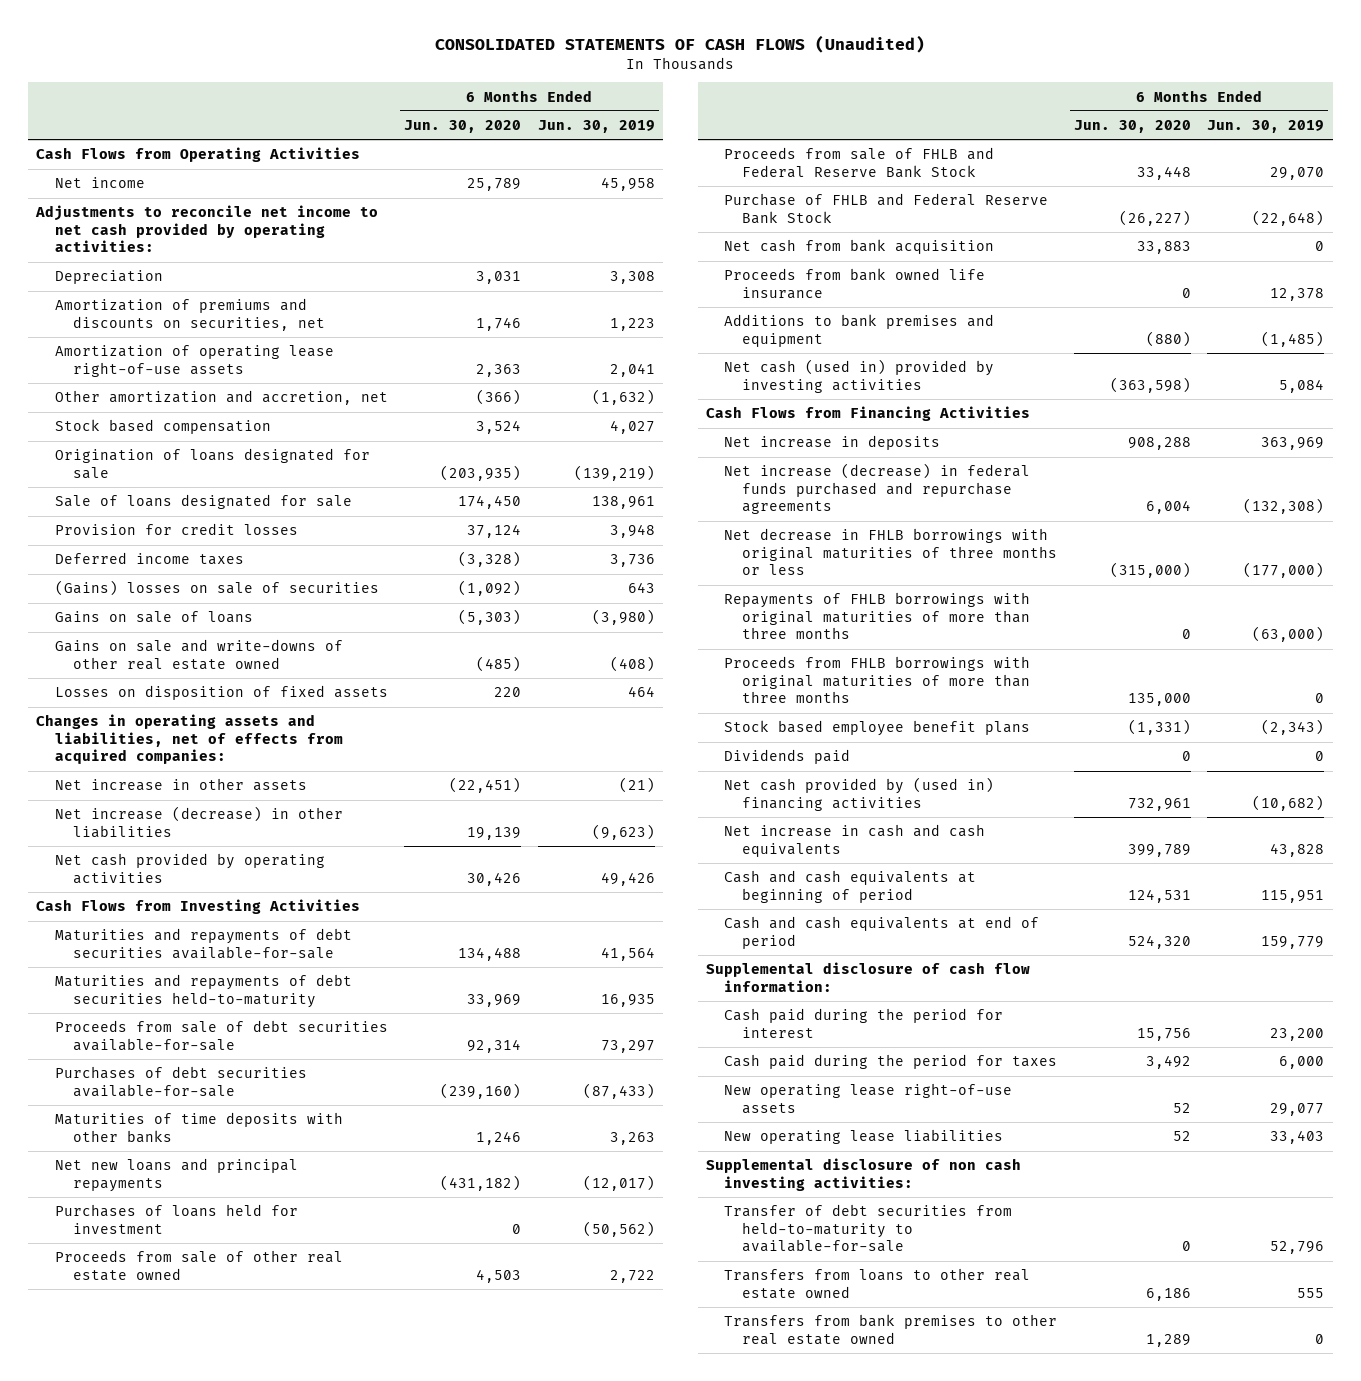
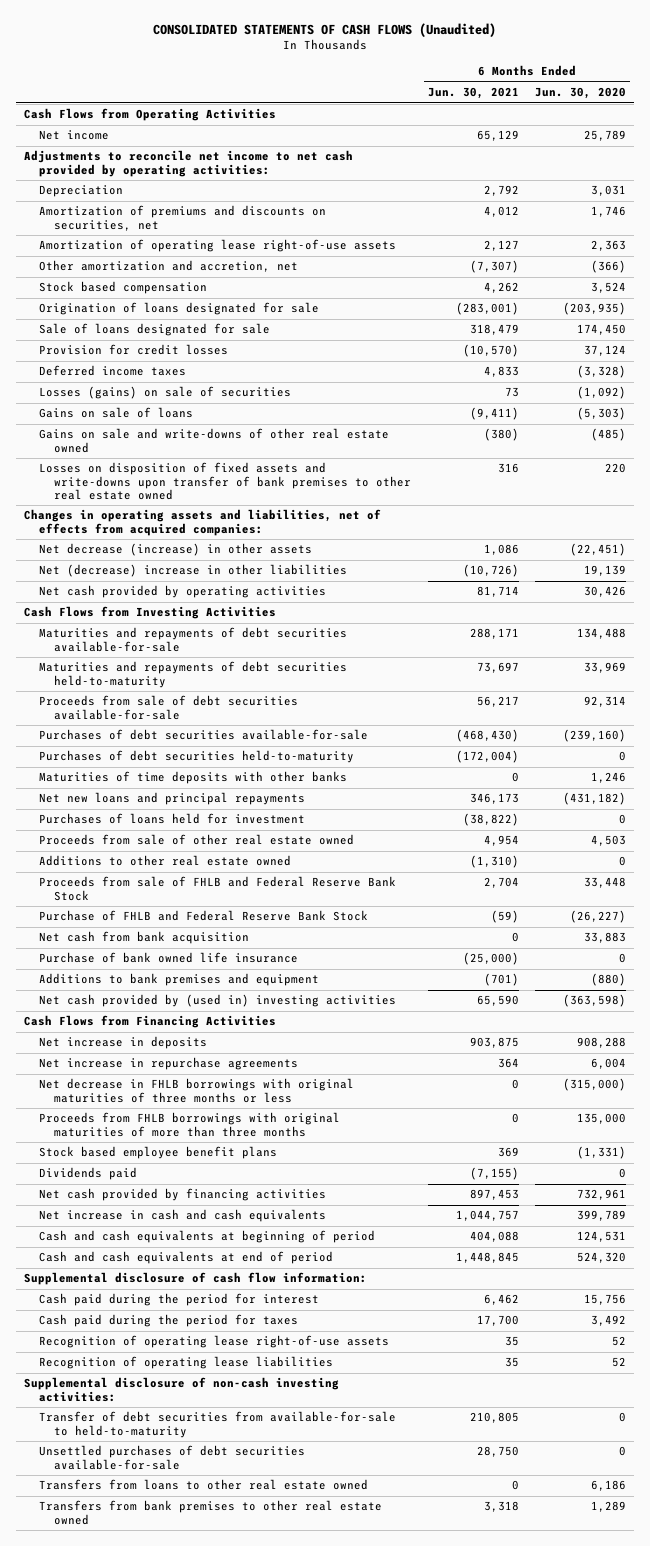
- | 6 Months Ended Jun. 30, 2020 | 6 Months Ended Jun. 30, 2019
+ | 6 Months Ended Jun. 30, 2021 | 6 Months Ended Jun. 30, 2020
- (Gains) losses on sale of securities | (1,092) | 643
+ Losses (gains) on sale of securities | 73 | (1,092)
- Losses on disposition of fixed assets | 220 | 464
+ Losses on disposition of fixed assets and write-downs upon transfer of bank premises to other real estate owned | 316 | 220
- Net increase in other assets | (22,451) | (21)
- Net increase (decrease) in other liabilities | 19,139 | (9,623)
+ Net decrease (increase) in other assets | 1,086 | (22,451)
+ Net (decrease) increase in other liabilities | (10,726) | 19,139
+ Purchases of debt securities held-to-maturity | (172,004) | 0
+ Additions to other real estate owned | (1,310) | 0
- Proceeds from bank owned life insurance | 0 | 12,378
+ Purchase of bank owned life insurance | (25,000) | 0
- Net cash (used in) provided by investing activities | (363,598) | 5,084
+ Net cash provided by (used in) investing activities | 65,590 | (363,598)
- Net increase (decrease) in federal funds purchased and repurchase agreements | 6,004 | (132,308)
+ Net increase in repurchase agreements | 364 | 6,004
- Repayments of FHLB borrowings with original maturities of more than three months | 0 | (63,000)
- Net cash provided by (used in) financing activities | 732,961 | (10,682)
+ Net cash provided by financing activities | 897,453 | 732,961
- New operating lease right-of-use assets | 52 | 29,077
- New operating lease liabilities | 52 | 33,403
- Supplemental disclosure of non cash investing activities:
- Transfer of debt securities from held-to-maturity to available-for-sale | 0 | 52,796
+ Recognition of operating lease right-of-use assets | 35 | 52
+ Recognition of operating lease liabilities | 35 | 52
+ Supplemental disclosure of non-cash investing activities:
+ Transfer of debt securities from available-for-sale to held-to-maturity | 210,805 | 0
+ Unsettled purchases of debt securities available-for-sale | 28,750 | 0

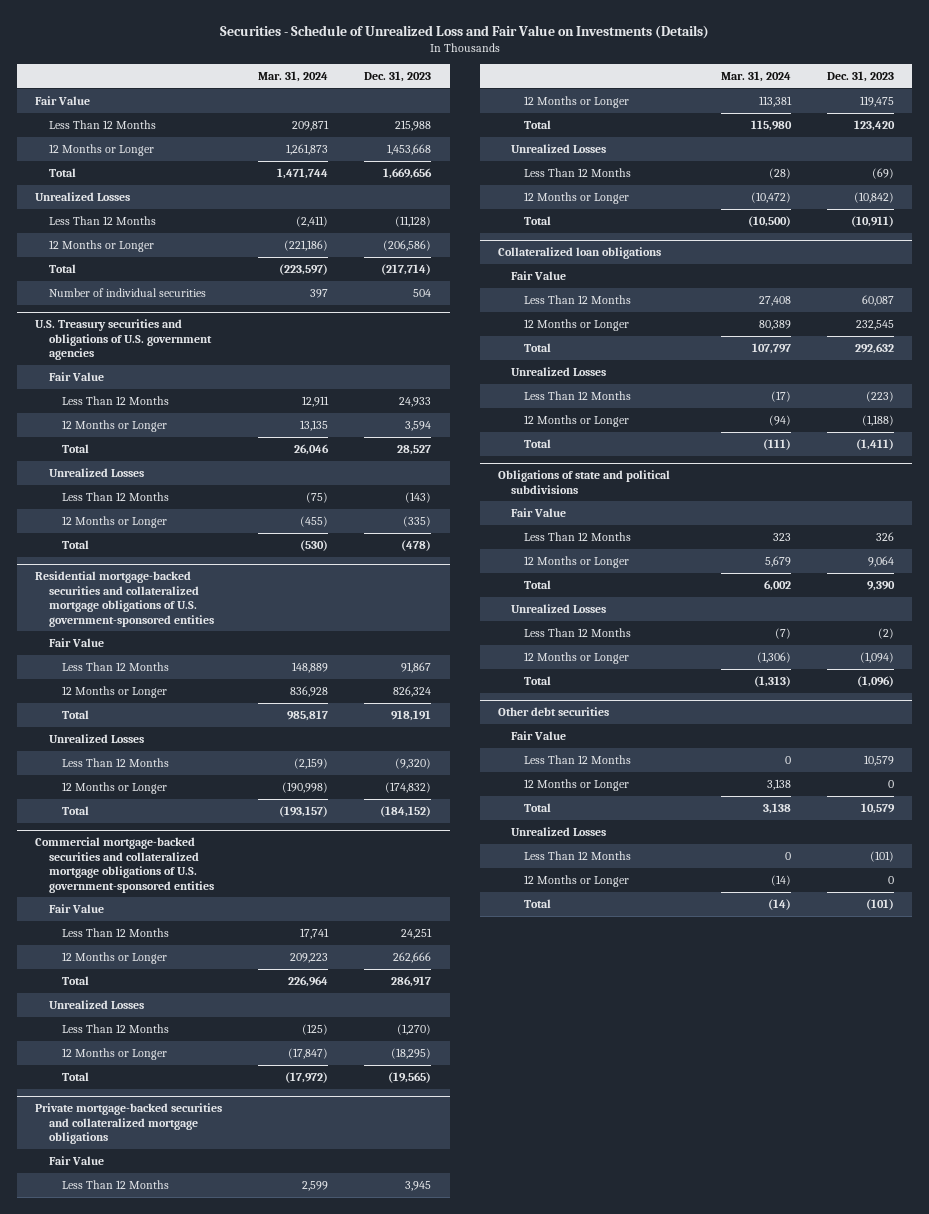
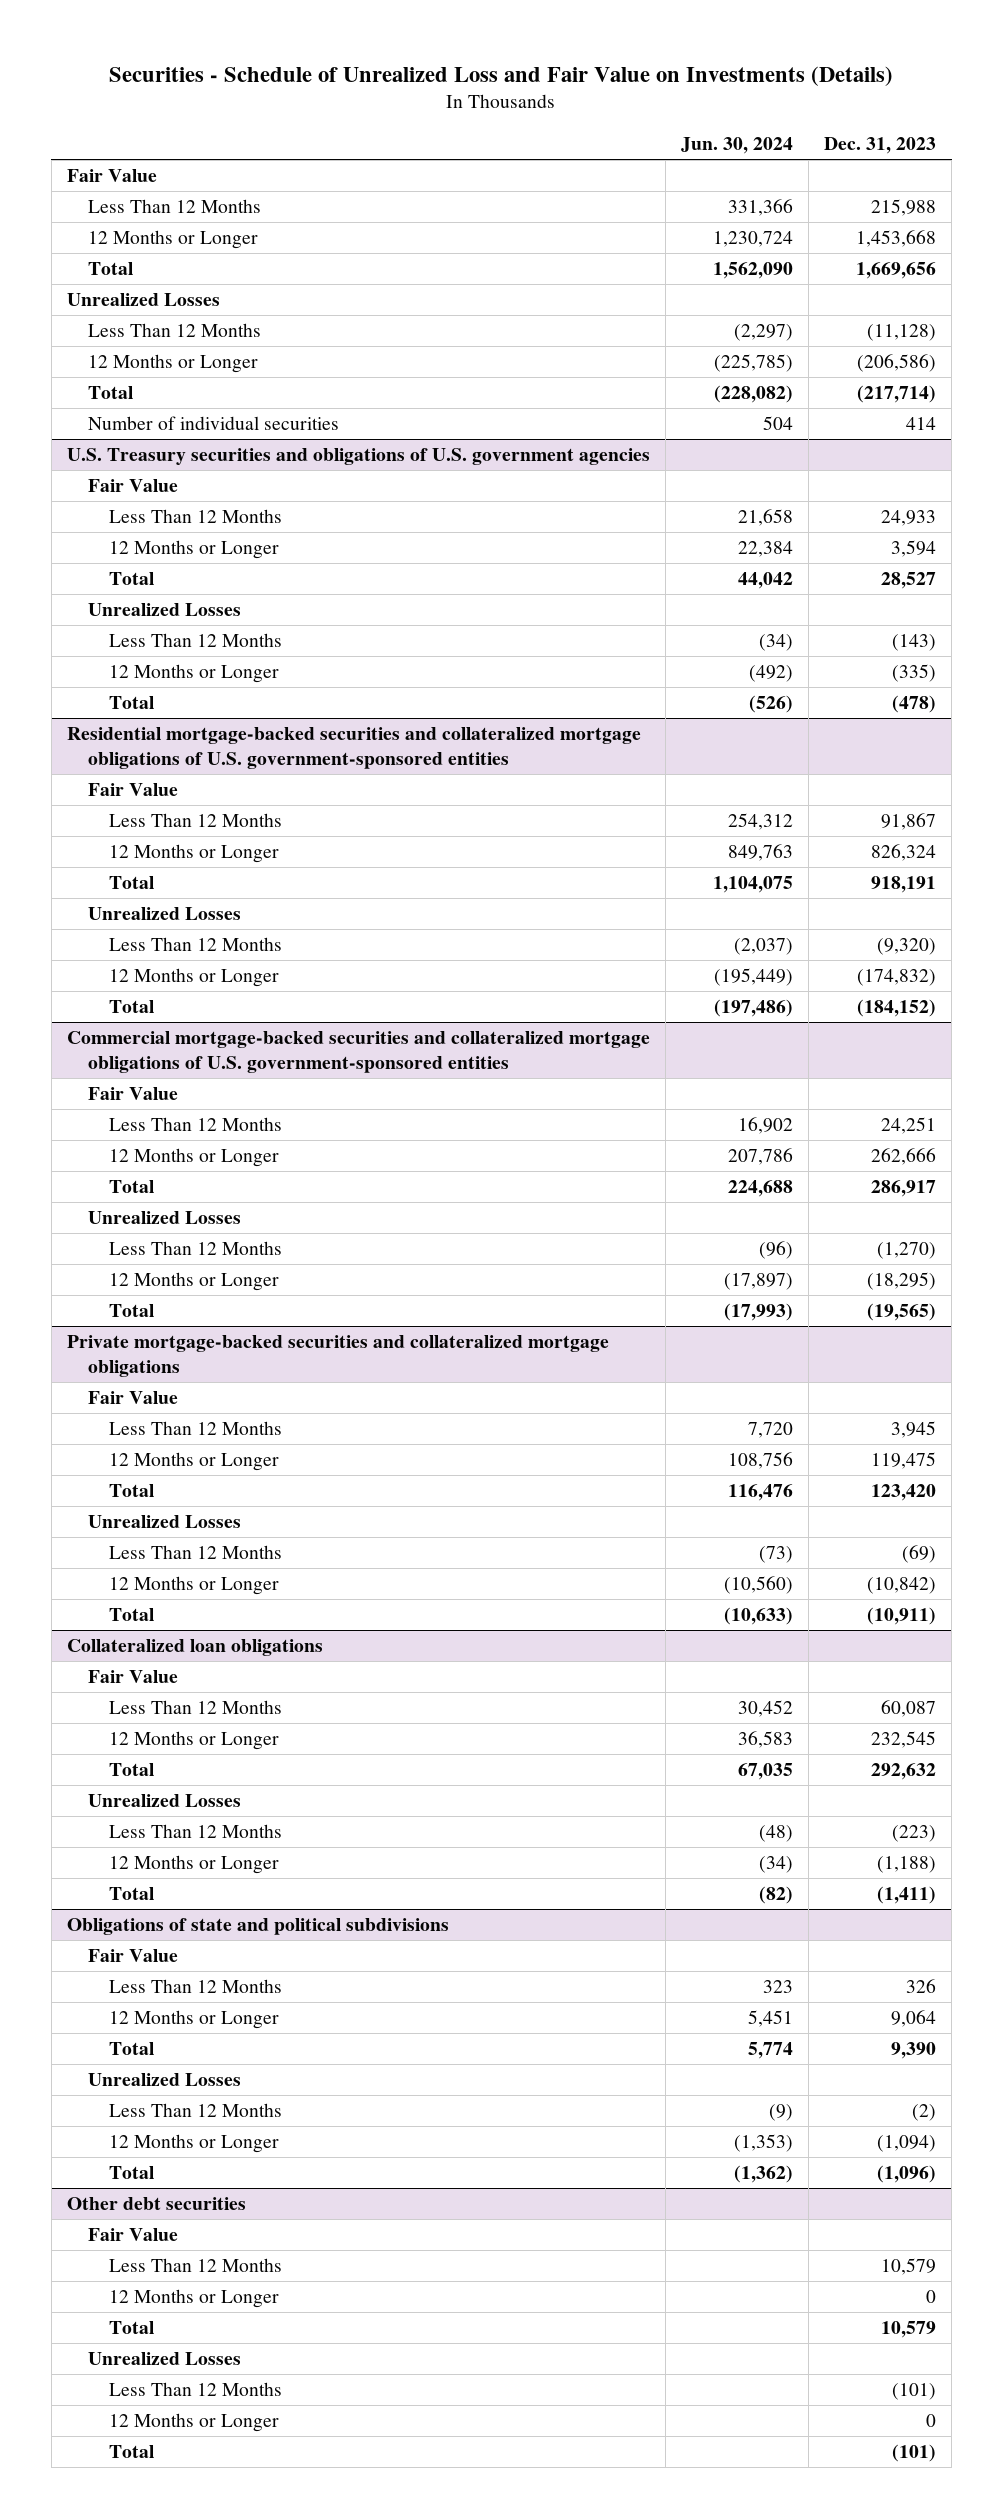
- | Mar. 31, 2024 | Dec. 31, 2023
+ | Jun. 30, 2024 | Dec. 31, 2023
- Number of individual securities | 397 | 504
+ Number of individual securities | 504 | 414

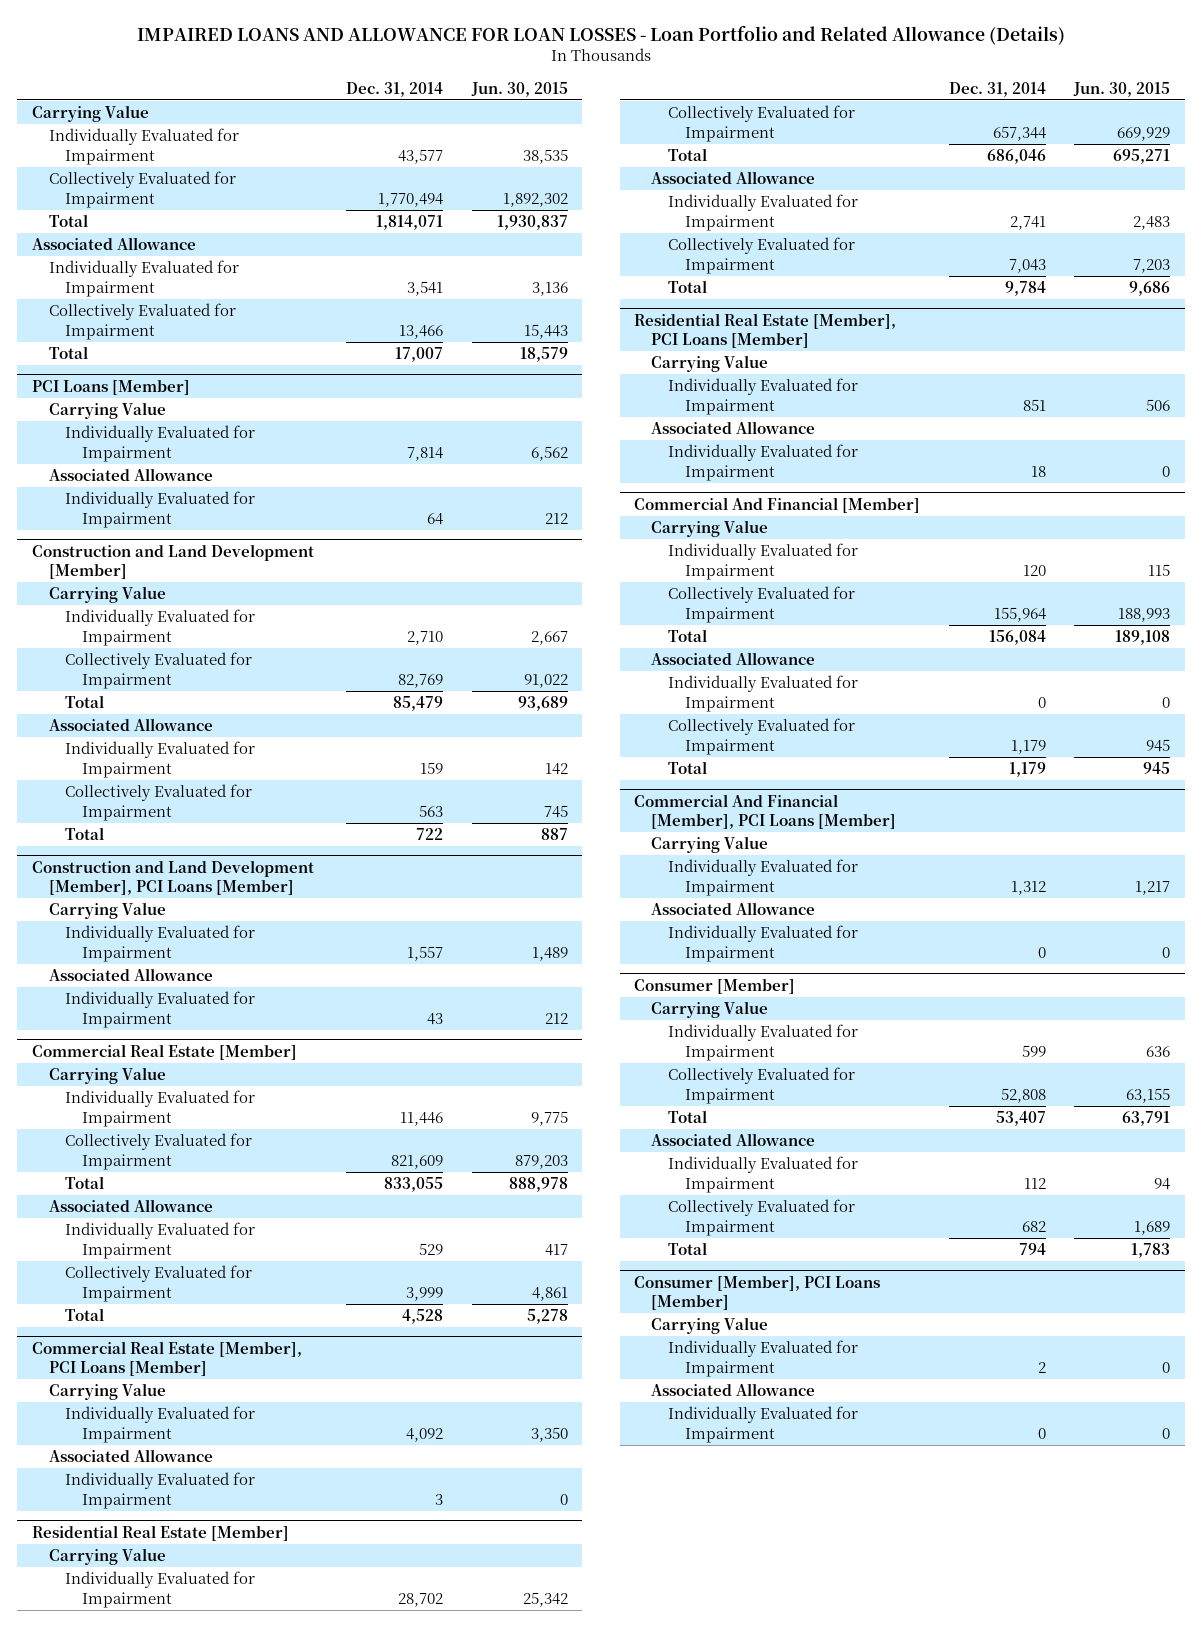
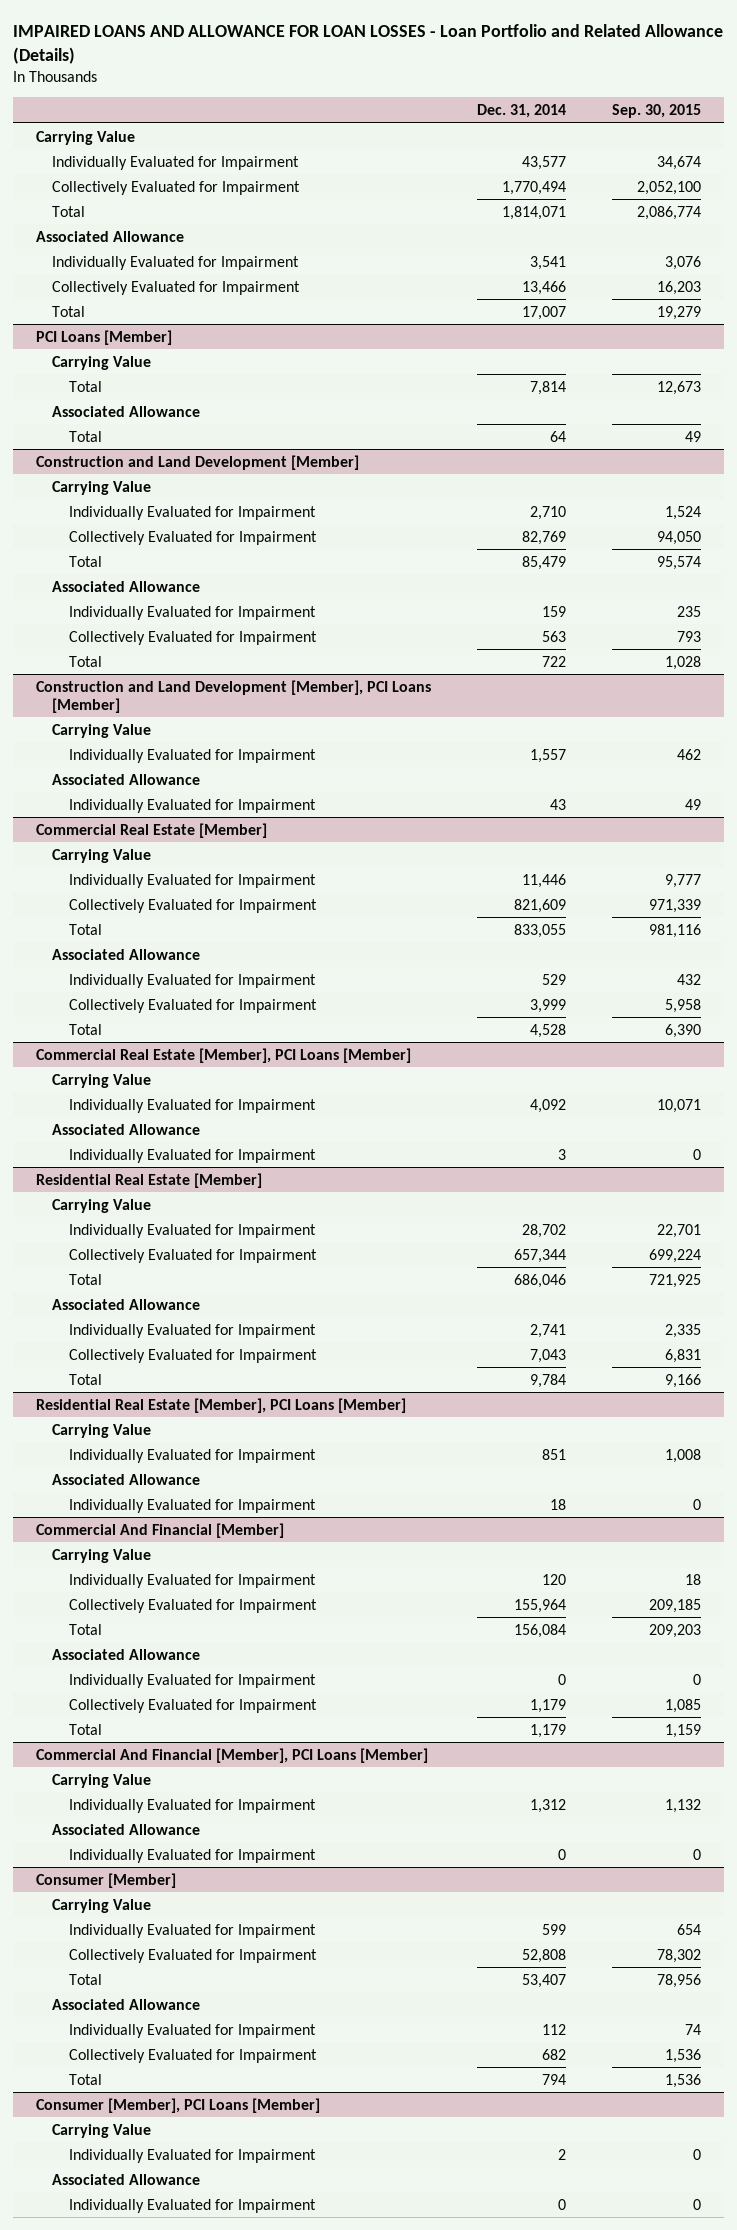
- | Dec. 31, 2014 | Jun. 30, 2015
+ | Dec. 31, 2014 | Sep. 30, 2015
@ PCI Loans [Member]
- Individually Evaluated for Impairment | 7,814 | 6,562
+ Total | 7,814 | 12,673
- Individually Evaluated for Impairment | 64 | 212
+ Total | 64 | 49

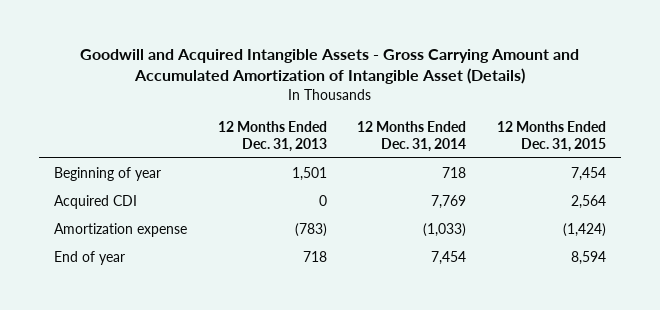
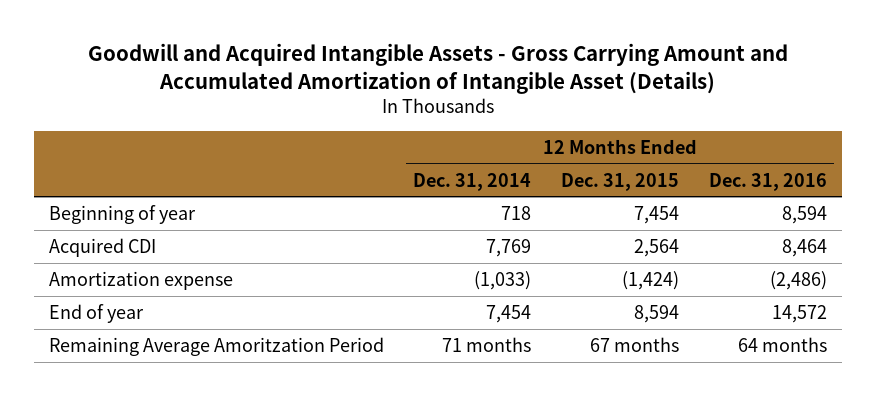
- | 12 Months Ended Dec. 31, 2013 | 12 Months Ended Dec. 31, 2014 | 12 Months Ended Dec. 31, 2015
+ | 12 Months Ended Dec. 31, 2014 | 12 Months Ended Dec. 31, 2015 | 12 Months Ended Dec. 31, 2016
+ Remaining Average Amoritzation Period | 71 months | 67 months | 64 months

